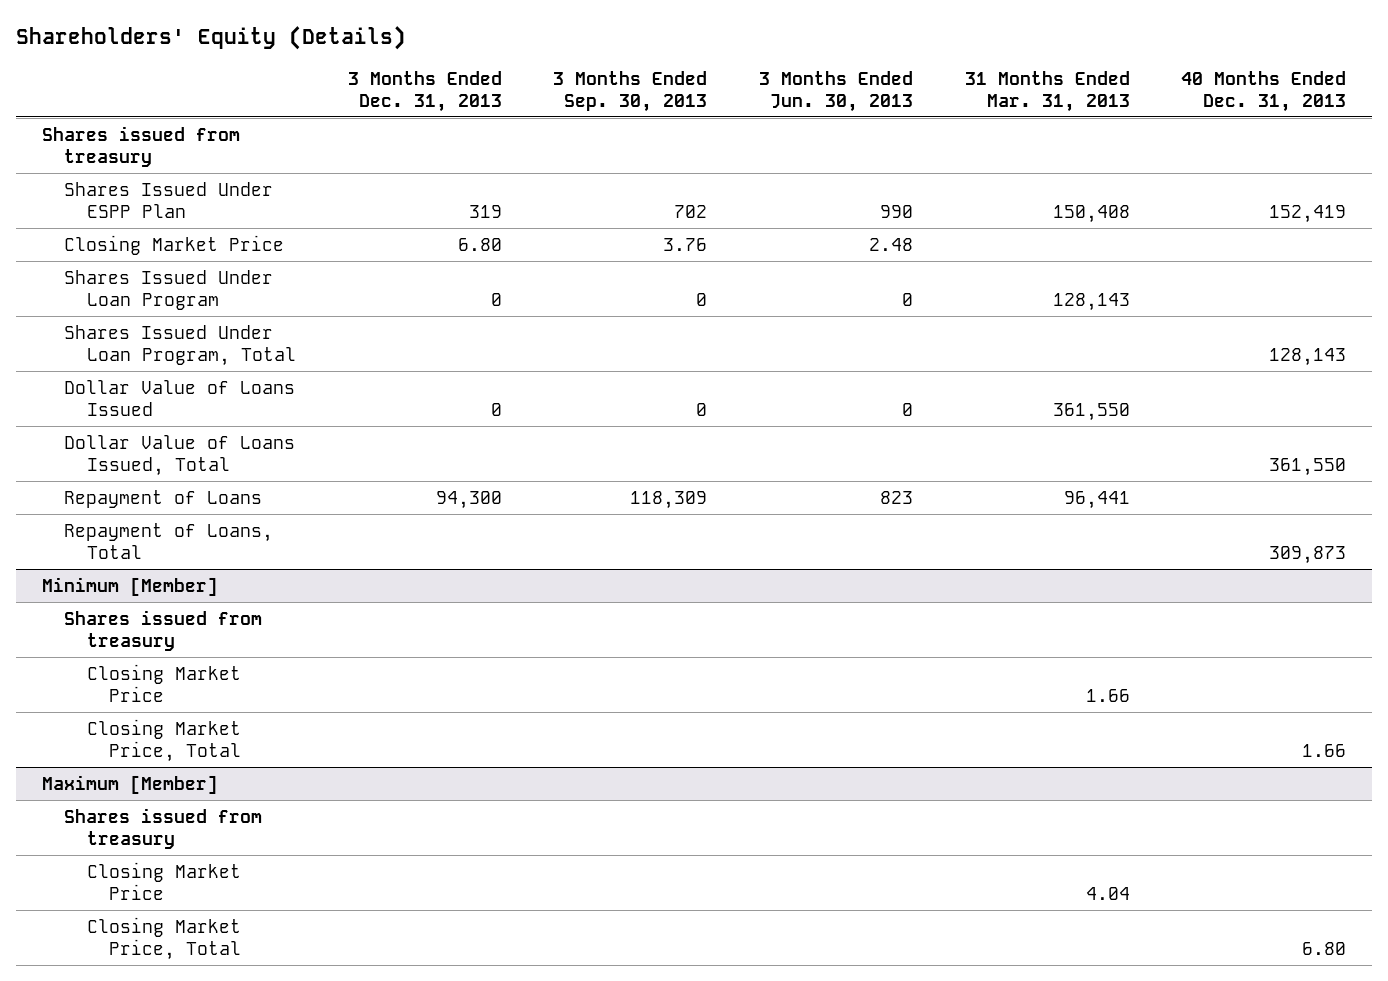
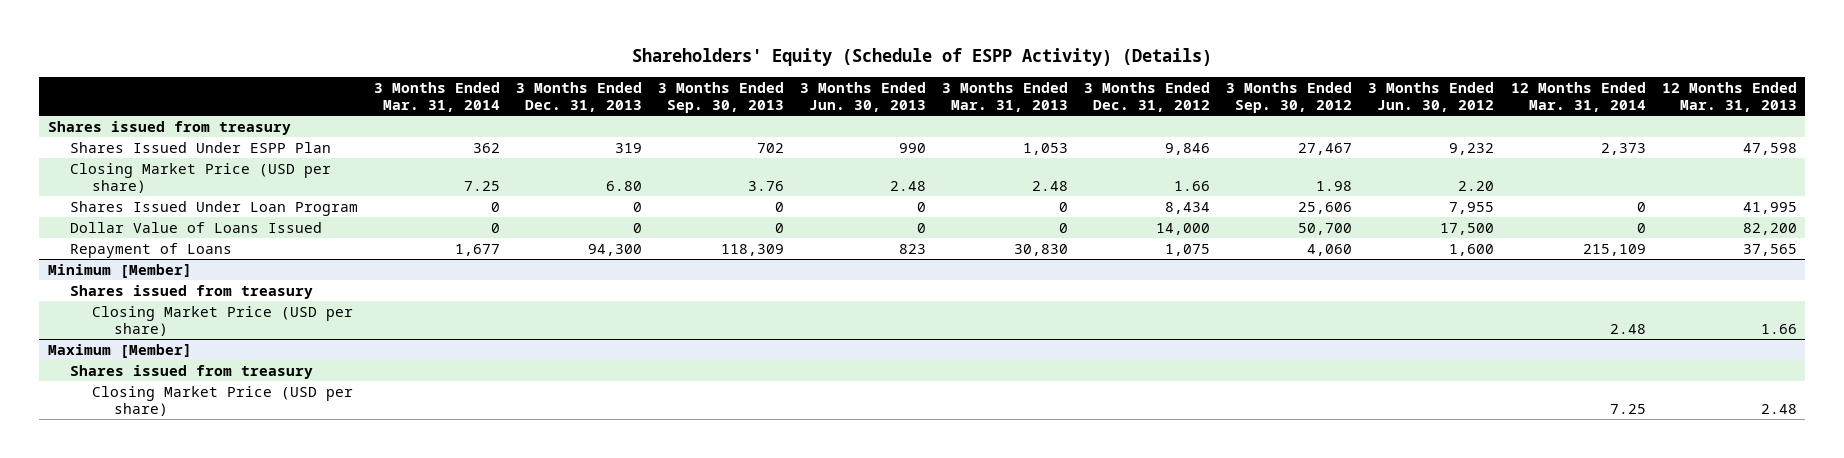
- Shareholders' Equity (Details)
+ Shareholders' Equity (Schedule of ESPP Activity) (Details)
- | 3 Months Ended Dec. 31, 2013 | 3 Months Ended Sep. 30, 2013 | 3 Months Ended Jun. 30, 2013 | 31 Months Ended Mar. 31, 2013 | 40 Months Ended Dec. 31, 2013
+ | 3 Months Ended Mar. 31, 2014 | 3 Months Ended Dec. 31, 2013 | 3 Months Ended Sep. 30, 2013 | 3 Months Ended Jun. 30, 2013 | 3 Months Ended Mar. 31, 2013 | 3 Months Ended Dec. 31, 2012 | 3 Months Ended Sep. 30, 2012 | 3 Months Ended Jun. 30, 2012 | 12 Months Ended Mar. 31, 2014 | 12 Months Ended Mar. 31, 2013
- Closing Market Price | 6.80 | 3.76 | 2.48 | |
+ Closing Market Price (USD per share) | 7.25 | 6.80 | 3.76 | 2.48 | 2.48 | 1.66 | 1.98 | 2.20 | |
- Shares Issued Under Loan Program, Total | | | | | 128,143
- Dollar Value of Loans Issued, Total | | | | | 361,550
- Repayment of Loans, Total | | | | | 309,873
@ Minimum [Member]
- Closing Market Price | | | | 1.66 |
- Closing Market Price, Total | | | | | 1.66
+ Closing Market Price (USD per share) | | | | | | | | | 2.48 | 1.66
@ Maximum [Member]
- Closing Market Price | | | | 4.04 |
- Closing Market Price, Total | | | | | 6.80
+ Closing Market Price (USD per share) | | | | | | | | | 7.25 | 2.48

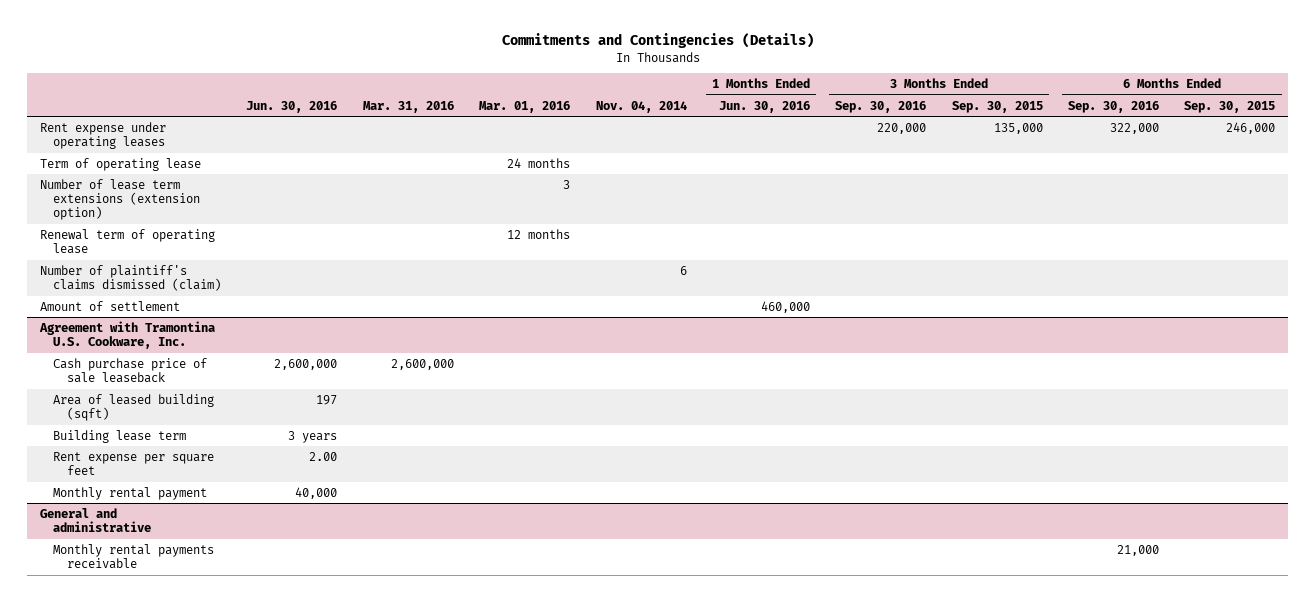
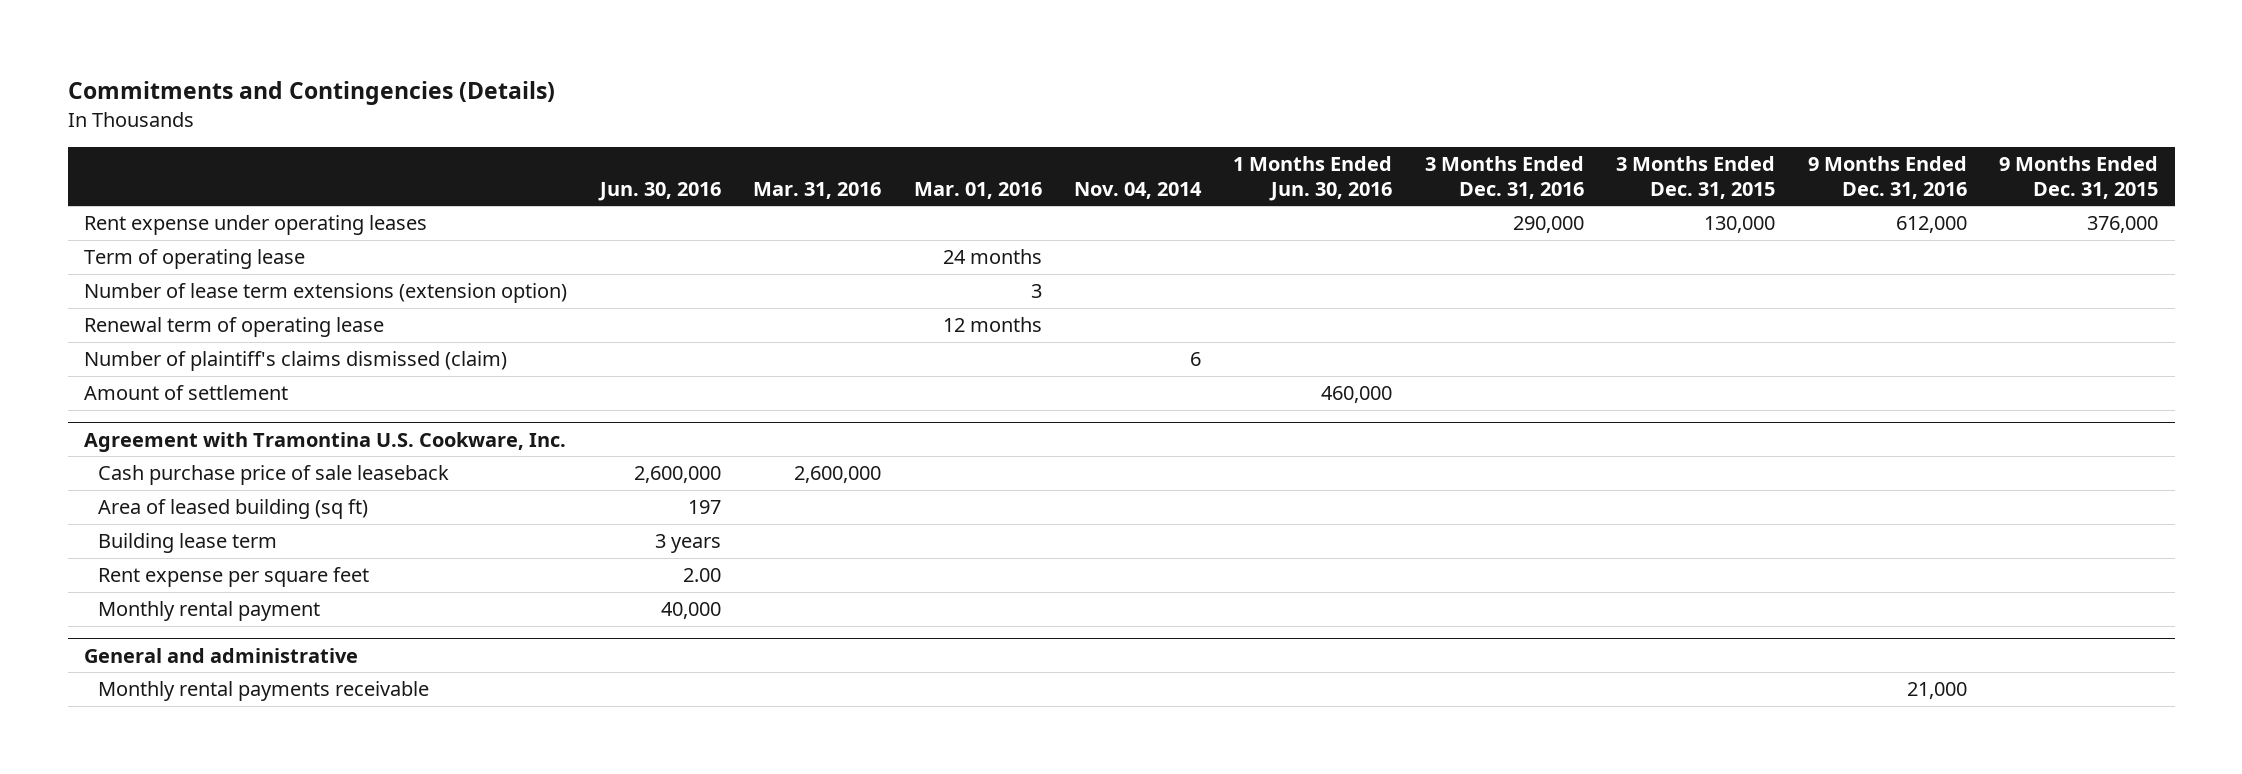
- | Jun. 30, 2016 | Mar. 31, 2016 | Mar. 01, 2016 | Nov. 04, 2014 | 1 Months Ended Jun. 30, 2016 | 3 Months Ended Sep. 30, 2016 | 3 Months Ended Sep. 30, 2015 | 6 Months Ended Sep. 30, 2016 | 6 Months Ended Sep. 30, 2015
+ | Jun. 30, 2016 | Mar. 31, 2016 | Mar. 01, 2016 | Nov. 04, 2014 | 1 Months Ended Jun. 30, 2016 | 3 Months Ended Dec. 31, 2016 | 3 Months Ended Dec. 31, 2015 | 9 Months Ended Dec. 31, 2016 | 9 Months Ended Dec. 31, 2015
@ Agreement with Tramontina U.S. Cookware, Inc.
- Area of leased building (sqft) | 197 | | | | | | | |
+ Area of leased building (sq ft) | 197 | | | | | | | |

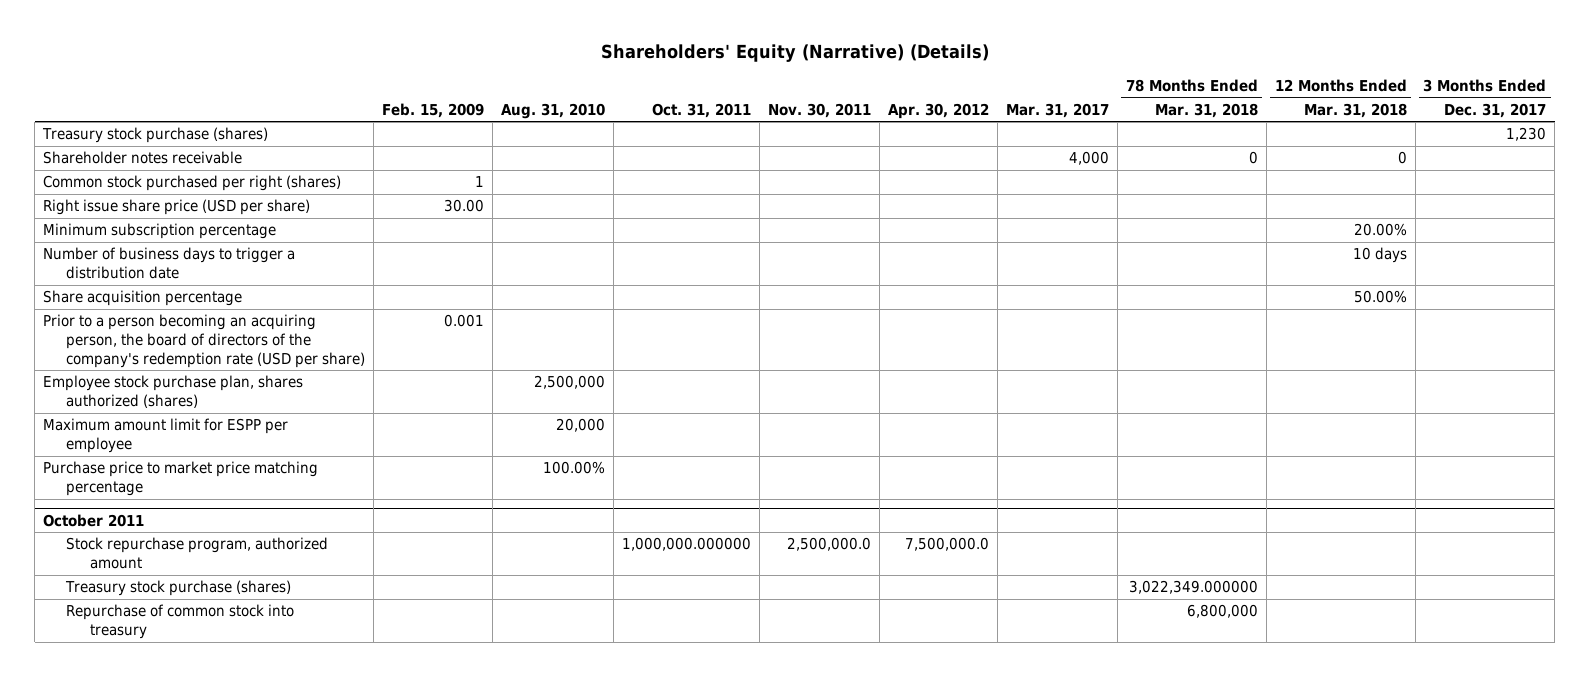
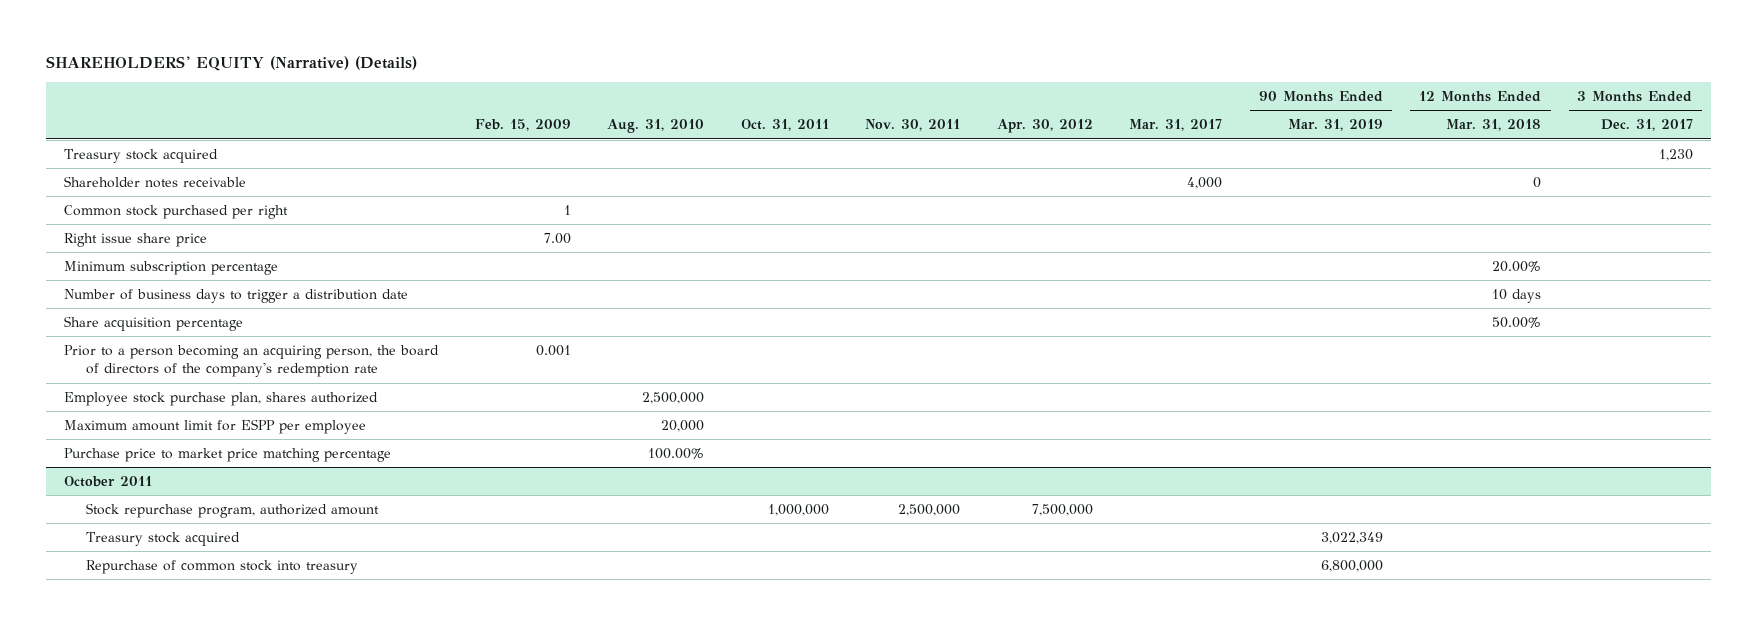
- Shareholders' Equity (Narrative) (Details)
+ SHAREHOLDERS' EQUITY (Narrative) (Details)
- | Feb. 15, 2009 | Aug. 31, 2010 | Oct. 31, 2011 | Nov. 30, 2011 | Apr. 30, 2012 | Mar. 31, 2017 | 78 Months Ended Mar. 31, 2018 | 12 Months Ended Mar. 31, 2018 | 3 Months Ended Dec. 31, 2017
+ | Feb. 15, 2009 | Aug. 31, 2010 | Oct. 31, 2011 | Nov. 30, 2011 | Apr. 30, 2012 | Mar. 31, 2017 | 90 Months Ended Mar. 31, 2019 | 12 Months Ended Mar. 31, 2018 | 3 Months Ended Dec. 31, 2017
- Treasury stock purchase (shares) | | | | | | | | | 1,230
+ Treasury stock acquired | | | | | | | | | 1,230
- Common stock purchased per right (shares) | 1 | | | | | | | |
- Right issue share price (USD per share) | 30.00 | | | | | | | |
+ Common stock purchased per right | 1 | | | | | | | |
+ Right issue share price | 7.00 | | | | | | | |
- Prior to a person becoming an acquiring person, the board of directors of the company's redemption rate (USD per share) | 0.001 | | | | | | | |
- Employee stock purchase plan, shares authorized (shares) | | 2,500,000 | | | | | | |
+ Prior to a person becoming an acquiring person, the board of directors of the company's redemption rate | 0.001 | | | | | | | |
+ Employee stock purchase plan, shares authorized | | 2,500,000 | | | | | | |
@ October 2011
- Stock repurchase program, authorized amount | | | 1,000,000.000000 | 2,500,000.0 | 7,500,000.0 | | | |
- Treasury stock purchase (shares) | | | | | | | 3,022,349.000000 | |
+ Stock repurchase program, authorized amount | | | 1,000,000 | 2,500,000 | 7,500,000 | | | |
+ Treasury stock acquired | | | | | | | 3,022,349 | |

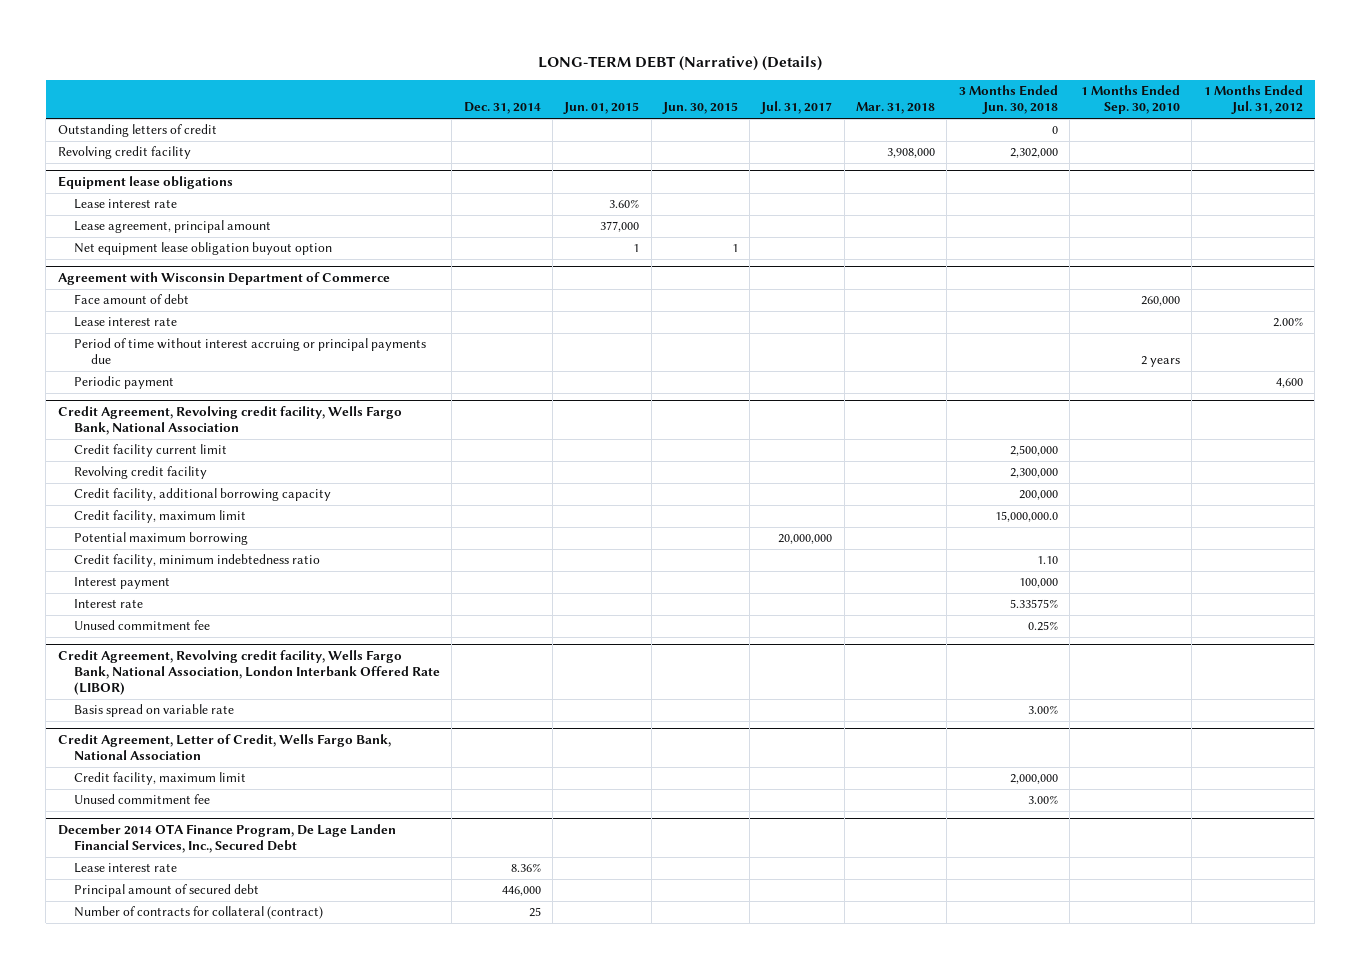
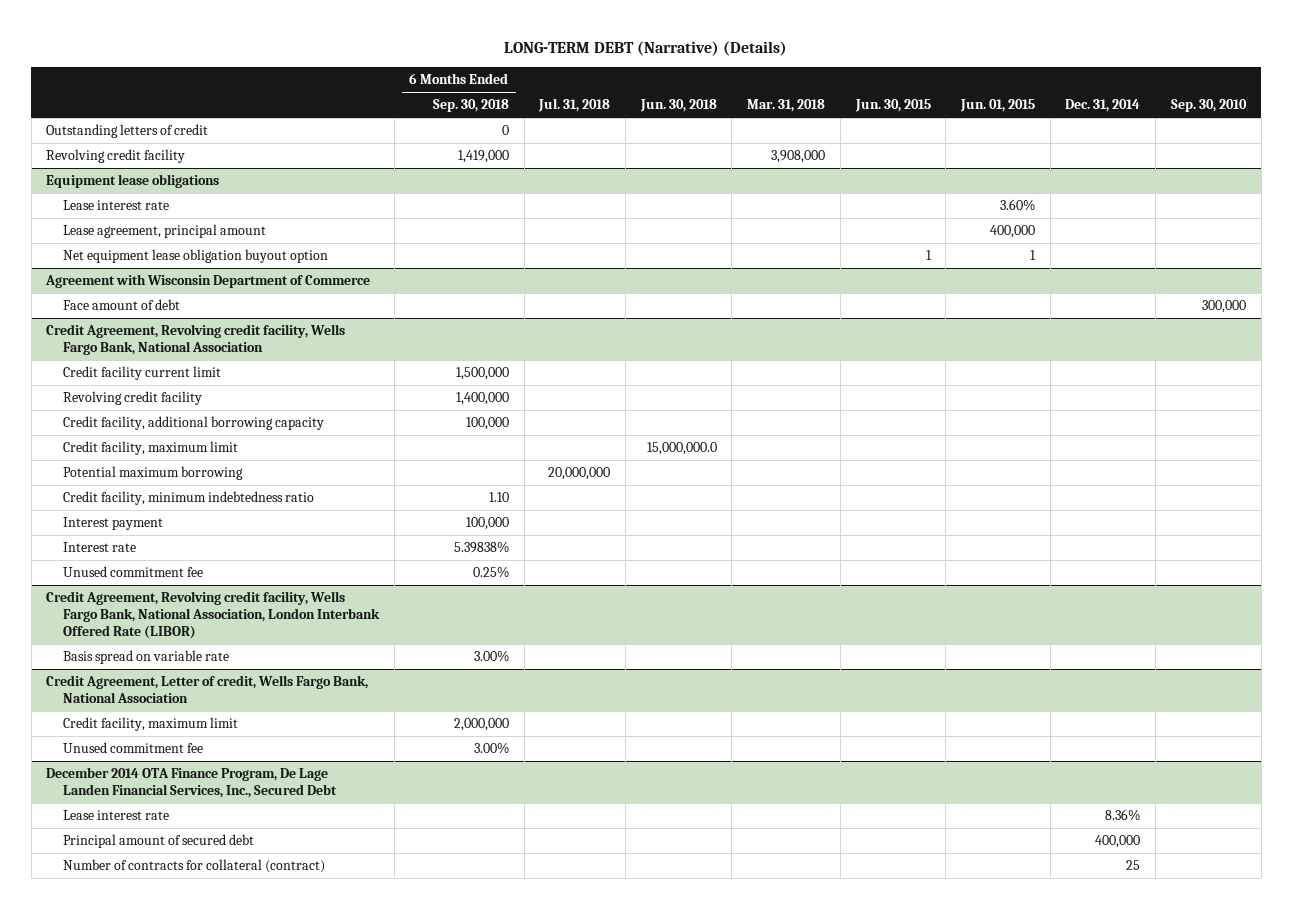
- | Dec. 31, 2014 | Jun. 01, 2015 | Jun. 30, 2015 | Jul. 31, 2017 | Mar. 31, 2018 | 3 Months Ended Jun. 30, 2018 | 1 Months Ended Sep. 30, 2010 | 1 Months Ended Jul. 31, 2012
+ | 6 Months Ended Sep. 30, 2018 | Jul. 31, 2018 | Jun. 30, 2018 | Mar. 31, 2018 | Jun. 30, 2015 | Jun. 01, 2015 | Dec. 31, 2014 | Sep. 30, 2010
@ Equipment lease obligations
- Lease agreement, principal amount | | 377,000 | | | | | |
+ Lease agreement, principal amount | | | | | | 400,000 | |
@ Agreement with Wisconsin Department of Commerce
- Lease interest rate | | | | | | | | 2.00%
- Period of time without interest accruing or principal payments due | | | | | | | 2 years |
- Periodic payment | | | | | | | | 4,600
- Credit Agreement, Letter of Credit, Wells Fargo Bank, National Association
+ Credit Agreement, Letter of credit, Wells Fargo Bank, National Association
@ December 2014 OTA Finance Program, De Lage Landen Financial Services, Inc., Secured Debt
- Principal amount of secured debt | 446,000 | | | | | | |
+ Principal amount of secured debt | | | | | | | 400,000 |

